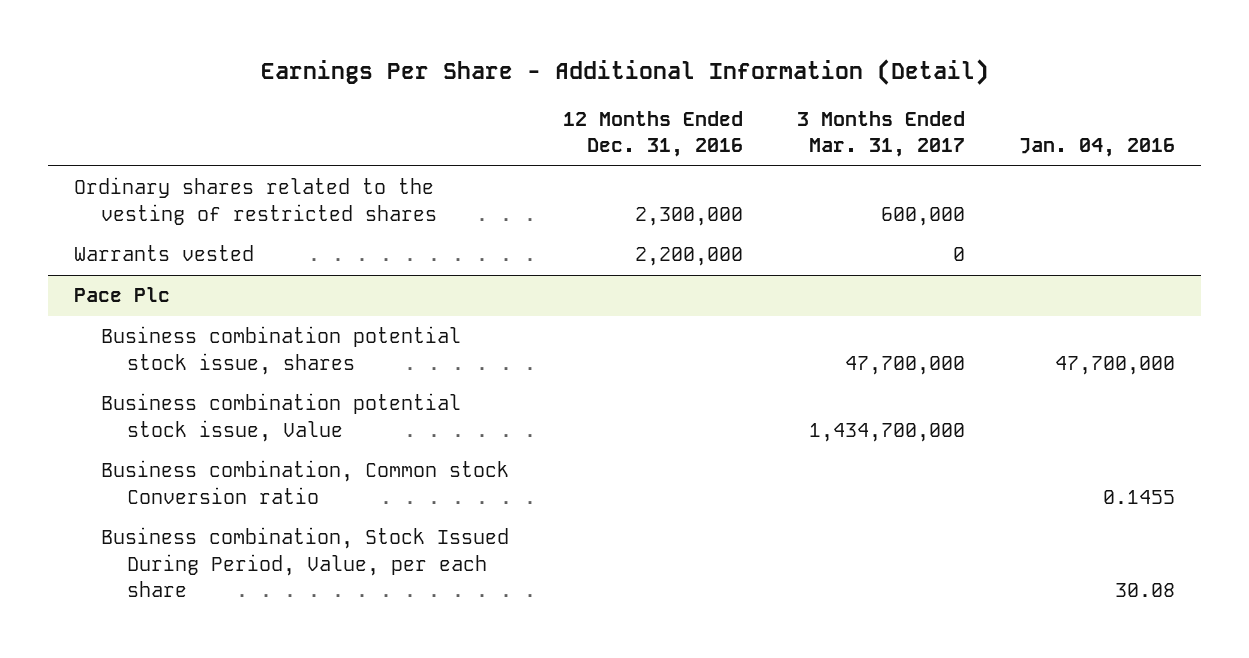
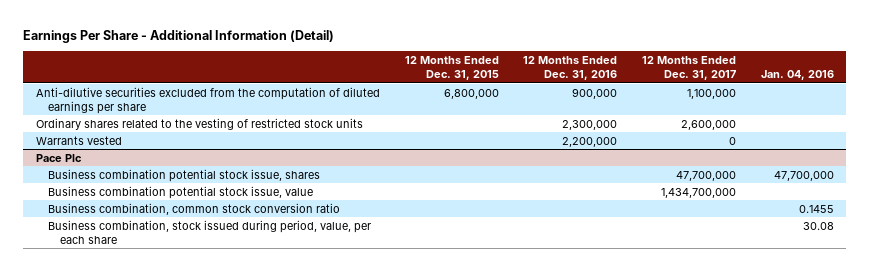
- | 12 Months Ended Dec. 31, 2016 | 3 Months Ended Mar. 31, 2017 | Jan. 04, 2016
+ | 12 Months Ended Dec. 31, 2015 | 12 Months Ended Dec. 31, 2016 | 12 Months Ended Dec. 31, 2017 | Jan. 04, 2016
- Ordinary shares related to the vesting of restricted shares | 2,300,000 | 600,000 |
+ Anti-dilutive securities excluded from the computation of diluted earnings per share | 6,800,000 | 900,000 | 1,100,000 |
+ Ordinary shares related to the vesting of restricted stock units | | 2,300,000 | 2,600,000 |
@ Pace Plc
- Business combination potential stock issue, Value | | 1,434,700,000 |
- Business combination, Common stock Conversion ratio | | | 0.1455
- Business combination, Stock Issued During Period, Value, per each share | | | 30.08
+ Business combination potential stock issue, value | | | 1,434,700,000 |
+ Business combination, common stock conversion ratio | | | | 0.1455
+ Business combination, stock issued during period, value, per each share | | | | 30.08

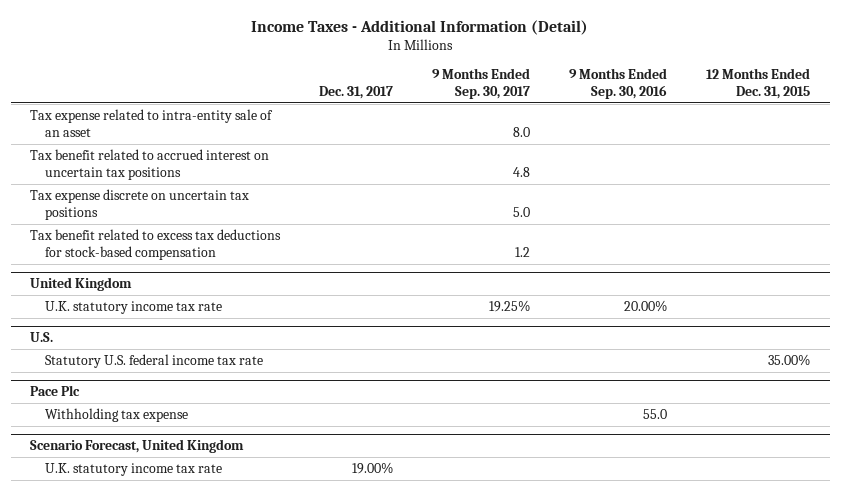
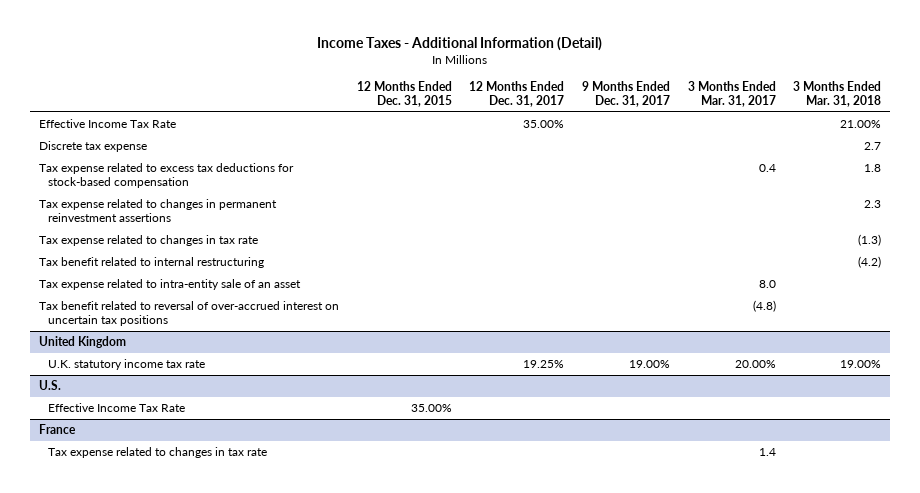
- | Dec. 31, 2017 | 9 Months Ended Sep. 30, 2017 | 9 Months Ended Sep. 30, 2016 | 12 Months Ended Dec. 31, 2015
+ | 12 Months Ended Dec. 31, 2015 | 12 Months Ended Dec. 31, 2017 | 9 Months Ended Dec. 31, 2017 | 3 Months Ended Mar. 31, 2017 | 3 Months Ended Mar. 31, 2018
+ Effective Income Tax Rate | | 35.00% | | | 21.00%
+ Discrete tax expense | | | | | 2.7
+ Tax expense related to excess tax deductions for stock-based compensation | | | | 0.4 | 1.8
+ Tax expense related to changes in permanent reinvestment assertions | | | | | 2.3
+ Tax expense related to changes in tax rate | | | | | (1.3)
+ Tax benefit related to internal restructuring | | | | | (4.2)
- Tax benefit related to accrued interest on uncertain tax positions | | 4.8 | |
- Tax expense discrete on uncertain tax positions | | 5.0 | |
- Tax benefit related to excess tax deductions for stock-based compensation | | 1.2 | |
+ Tax benefit related to reversal of over-accrued interest on uncertain tax positions | | | | (4.8) |
@ U.S.
- Statutory U.S. federal income tax rate | | | | 35.00%
- Pace Plc
- Withholding tax expense | | | 55.0 |
- Scenario Forecast, United Kingdom
- U.K. statutory income tax rate | 19.00% | | |
@ U.S.
+ Effective Income Tax Rate | 35.00% | | | |
+ France
+ Tax expense related to changes in tax rate | | | | 1.4 |

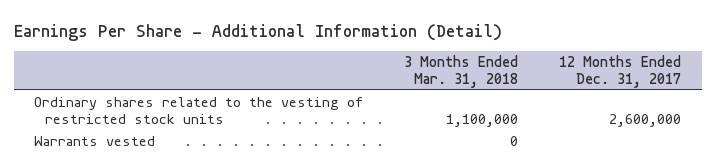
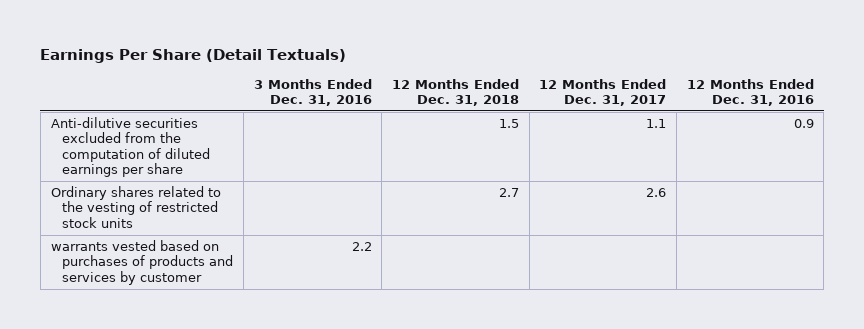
- Earnings Per Share - Additional Information (Detail)
+ Earnings Per Share (Detail Textuals)
- | 3 Months Ended Mar. 31, 2018 | 12 Months Ended Dec. 31, 2017
+ | 3 Months Ended Dec. 31, 2016 | 12 Months Ended Dec. 31, 2018 | 12 Months Ended Dec. 31, 2017 | 12 Months Ended Dec. 31, 2016
- Ordinary shares related to the vesting of restricted stock units | 1,100,000 | 2,600,000
- Warrants vested | 0 |
+ Anti-dilutive securities excluded from the computation of diluted earnings per share | | 1.5 | 1.1 | 0.9
+ Ordinary shares related to the vesting of restricted stock units | | 2.7 | 2.6 |
+ warrants vested based on purchases of products and services by customer | 2.2 | | |

